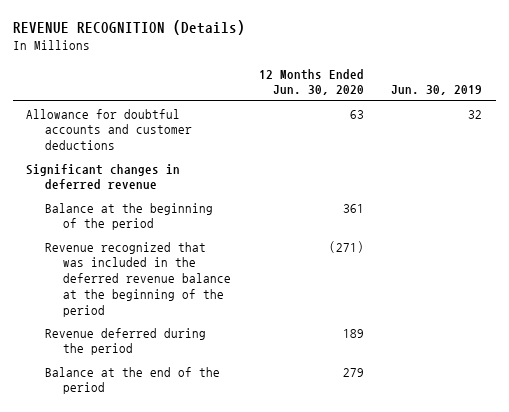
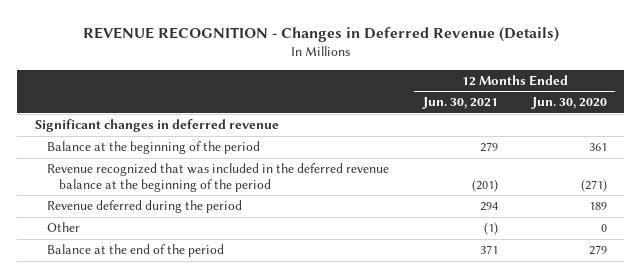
- REVENUE RECOGNITION (Details)
+ REVENUE RECOGNITION - Changes in Deferred Revenue (Details)
- | 12 Months Ended Jun. 30, 2020 | Jun. 30, 2019
+ | 12 Months Ended Jun. 30, 2021 | 12 Months Ended Jun. 30, 2020
- Allowance for doubtful accounts and customer deductions | 63 | 32
+ Other | (1) | 0

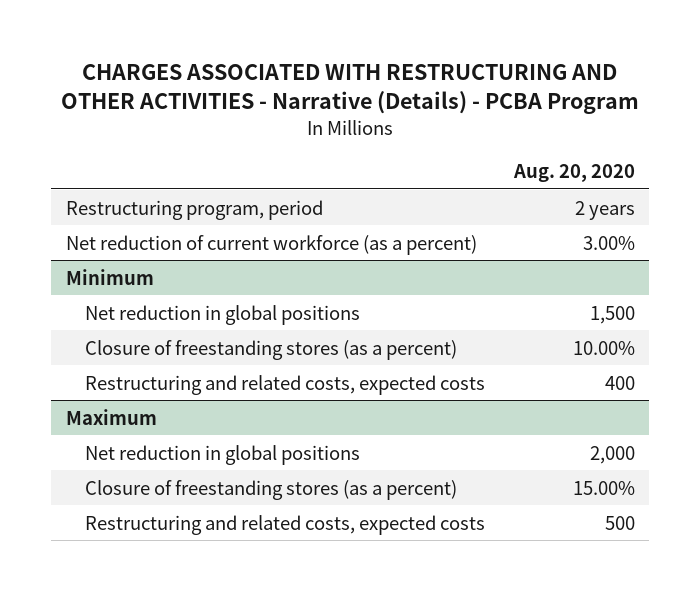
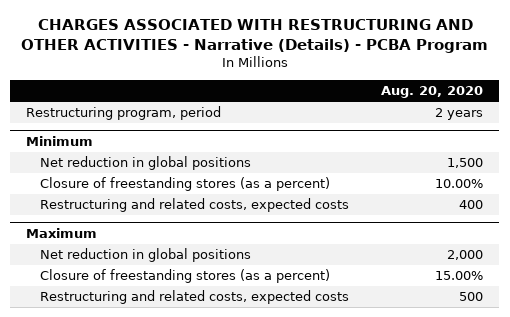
- Net reduction of current workforce (as a percent) | 3.00%

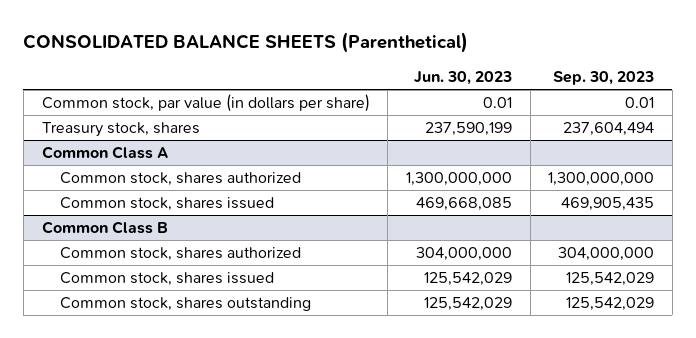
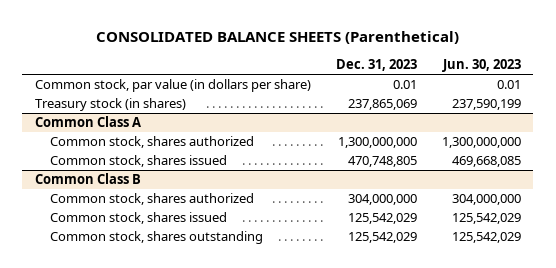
- | Jun. 30, 2023 | Sep. 30, 2023
+ | Dec. 31, 2023 | Jun. 30, 2023
- Treasury stock, shares | 237,590,199 | 237,604,494
+ Treasury stock (in shares) | 237,865,069 | 237,590,199

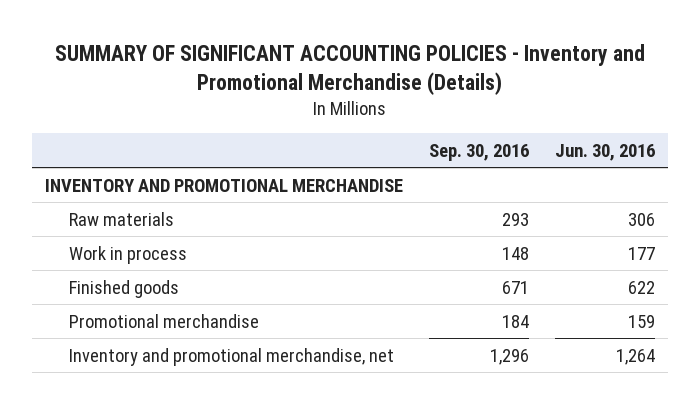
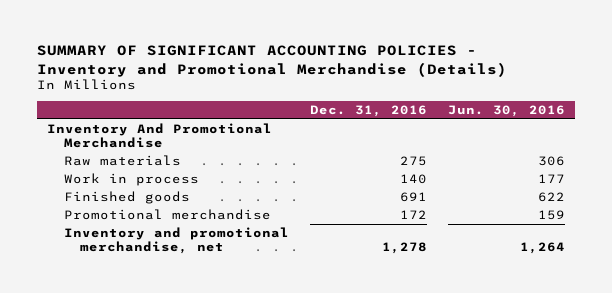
- | Sep. 30, 2016 | Jun. 30, 2016
+ | Dec. 31, 2016 | Jun. 30, 2016
- INVENTORY AND PROMOTIONAL MERCHANDISE
+ Inventory And Promotional Merchandise

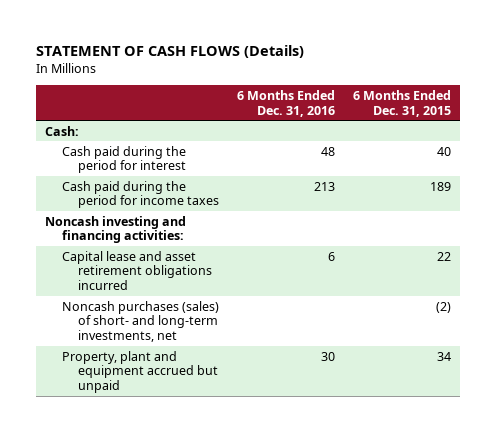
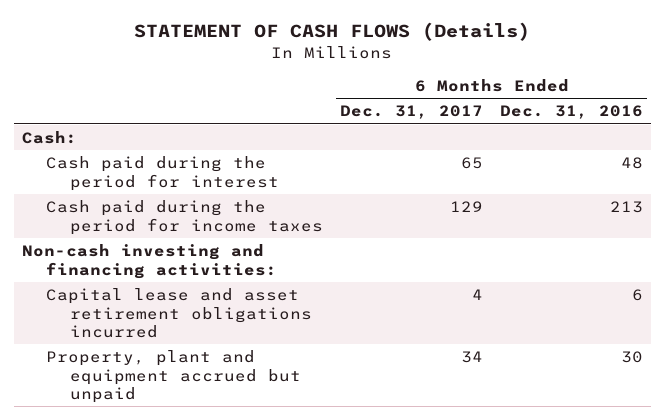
- | 6 Months Ended Dec. 31, 2016 | 6 Months Ended Dec. 31, 2015
+ | 6 Months Ended Dec. 31, 2017 | 6 Months Ended Dec. 31, 2016
- Noncash investing and financing activities:
+ Non-cash investing and financing activities:
- Noncash purchases (sales) of short- and long-term investments, net | | (2)

